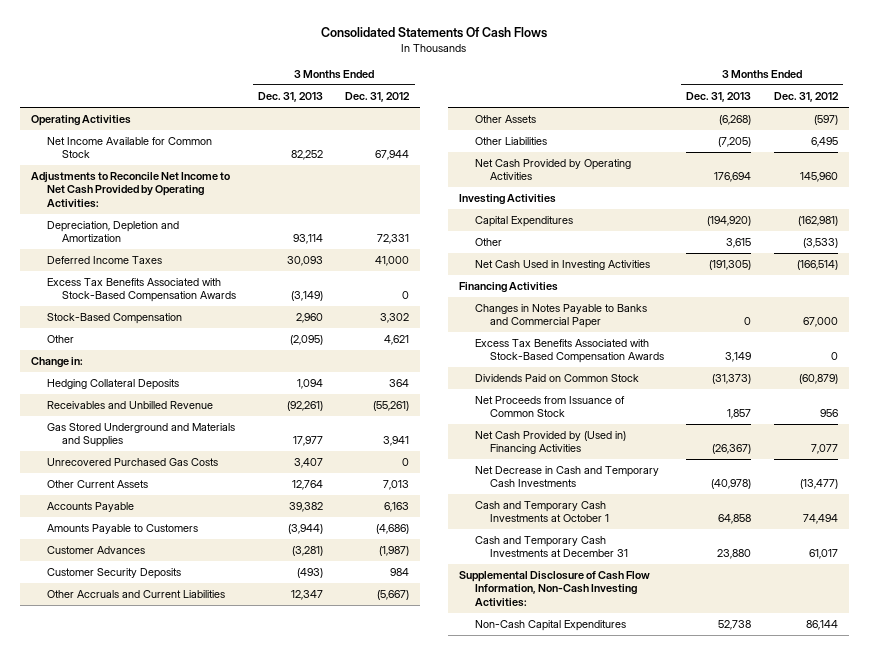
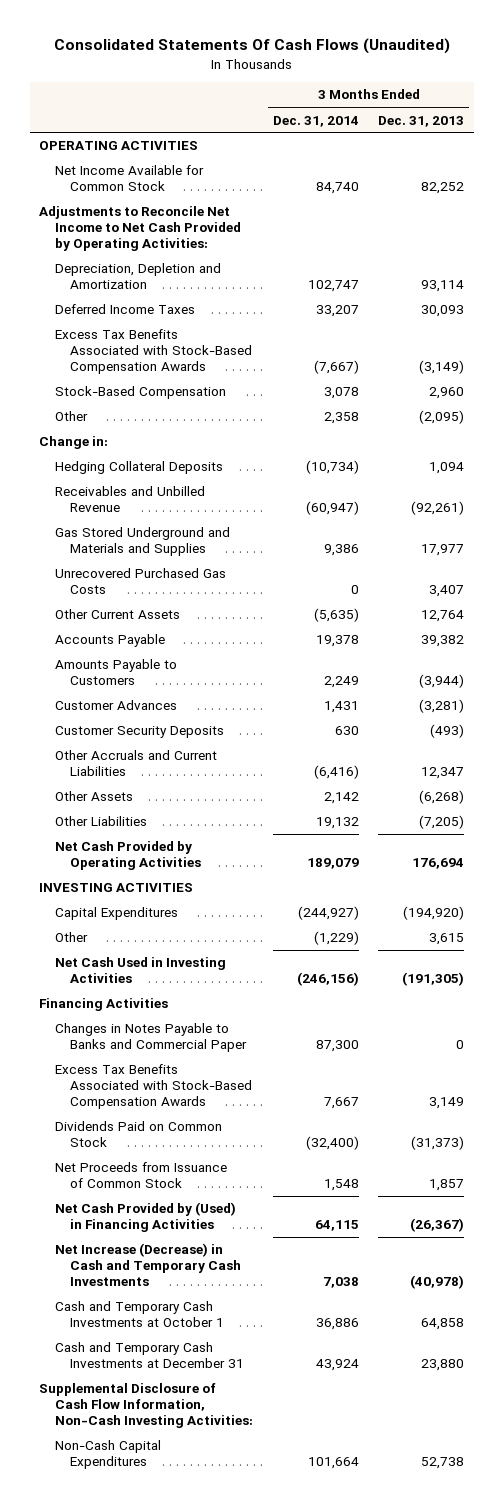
- Consolidated Statements Of Cash Flows
+ Consolidated Statements Of Cash Flows (Unaudited)
- | 3 Months Ended Dec. 31, 2013 | 3 Months Ended Dec. 31, 2012
+ | 3 Months Ended Dec. 31, 2014 | 3 Months Ended Dec. 31, 2013
- Operating Activities
+ OPERATING ACTIVITIES
- Investing Activities
+ INVESTING ACTIVITIES
- Net Cash Provided by (Used in) Financing Activities | (26,367) | 7,077
- Net Decrease in Cash and Temporary Cash Investments | (40,978) | (13,477)
+ Net Cash Provided by (Used) in Financing Activities | 64,115 | (26,367)
+ Net Increase (Decrease) in Cash and Temporary Cash Investments | 7,038 | (40,978)

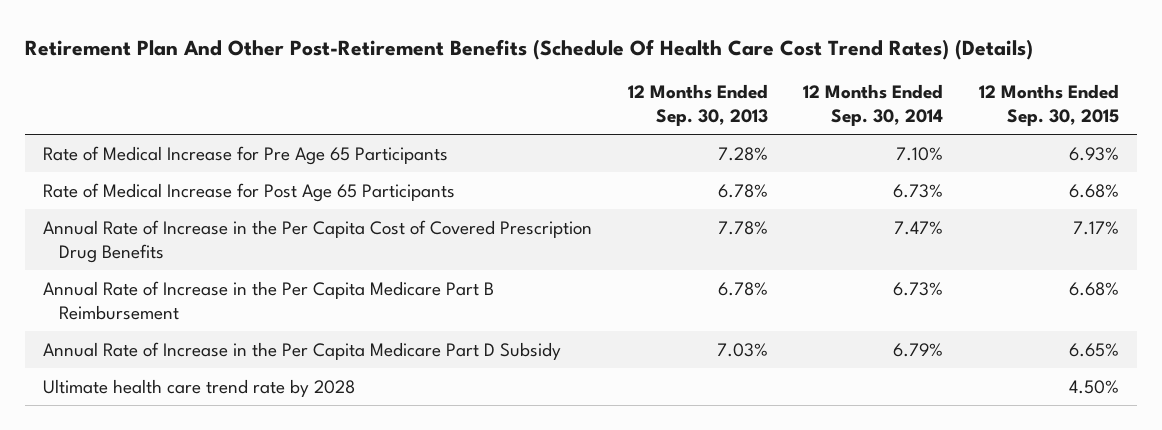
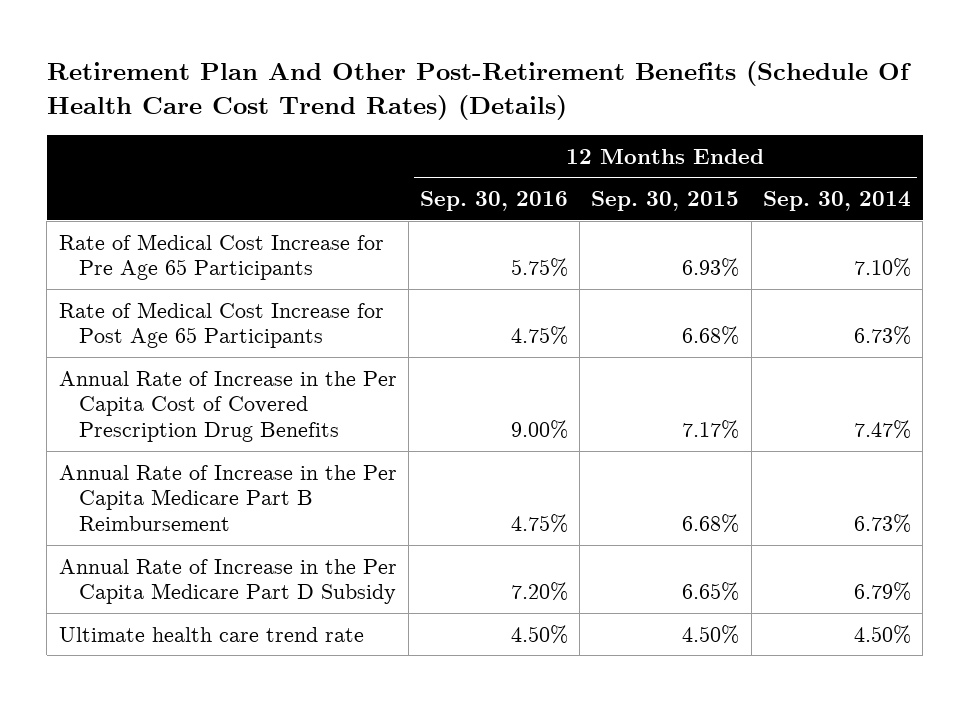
- | 12 Months Ended Sep. 30, 2013 | 12 Months Ended Sep. 30, 2014 | 12 Months Ended Sep. 30, 2015
+ | 12 Months Ended Sep. 30, 2016 | 12 Months Ended Sep. 30, 2015 | 12 Months Ended Sep. 30, 2014
- Rate of Medical Increase for Pre Age 65 Participants | 7.28% | 7.10% | 6.93%
- Rate of Medical Increase for Post Age 65 Participants | 6.78% | 6.73% | 6.68%
+ Rate of Medical Cost Increase for Pre Age 65 Participants | 5.75% | 6.93% | 7.10%
+ Rate of Medical Cost Increase for Post Age 65 Participants | 4.75% | 6.68% | 6.73%
- Ultimate health care trend rate by 2028 | | | 4.50%
+ Ultimate health care trend rate | 4.50% | 4.50% | 4.50%

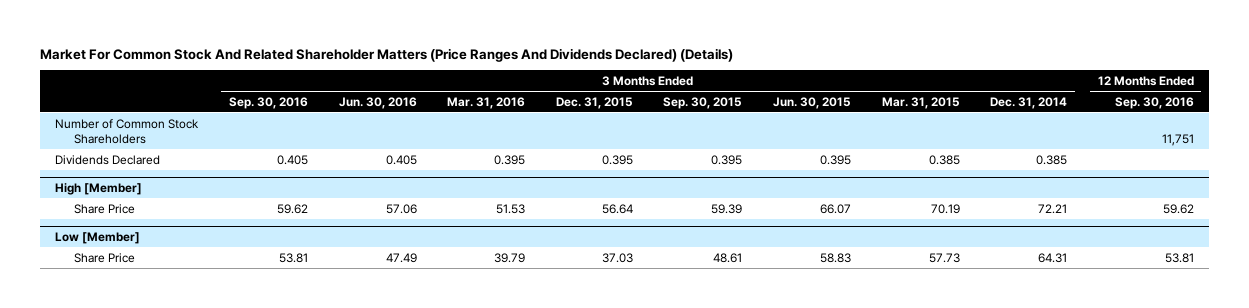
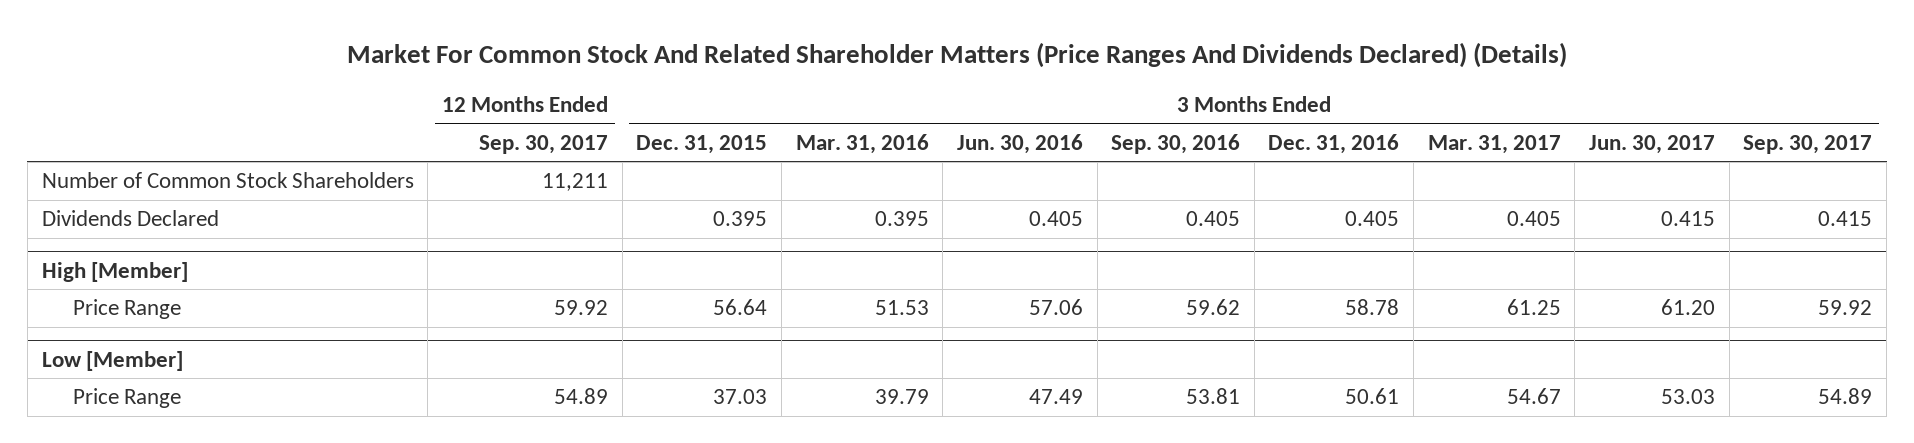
- | 3 Months Ended Sep. 30, 2016 | 3 Months Ended Jun. 30, 2016 | 3 Months Ended Mar. 31, 2016 | 3 Months Ended Dec. 31, 2015 | 3 Months Ended Sep. 30, 2015 | 3 Months Ended Jun. 30, 2015 | 3 Months Ended Mar. 31, 2015 | 3 Months Ended Dec. 31, 2014 | 12 Months Ended Sep. 30, 2016
+ | 12 Months Ended Sep. 30, 2017 | 3 Months Ended Dec. 31, 2015 | 3 Months Ended Mar. 31, 2016 | 3 Months Ended Jun. 30, 2016 | 3 Months Ended Sep. 30, 2016 | 3 Months Ended Dec. 31, 2016 | 3 Months Ended Mar. 31, 2017 | 3 Months Ended Jun. 30, 2017 | 3 Months Ended Sep. 30, 2017
@ High [Member]
- Share Price | 59.62 | 57.06 | 51.53 | 56.64 | 59.39 | 66.07 | 70.19 | 72.21 | 59.62
+ Price Range | 59.92 | 56.64 | 51.53 | 57.06 | 59.62 | 58.78 | 61.25 | 61.20 | 59.92
@ Low [Member]
- Share Price | 53.81 | 47.49 | 39.79 | 37.03 | 48.61 | 58.83 | 57.73 | 64.31 | 53.81
+ Price Range | 54.89 | 37.03 | 39.79 | 47.49 | 53.81 | 50.61 | 54.67 | 53.03 | 54.89

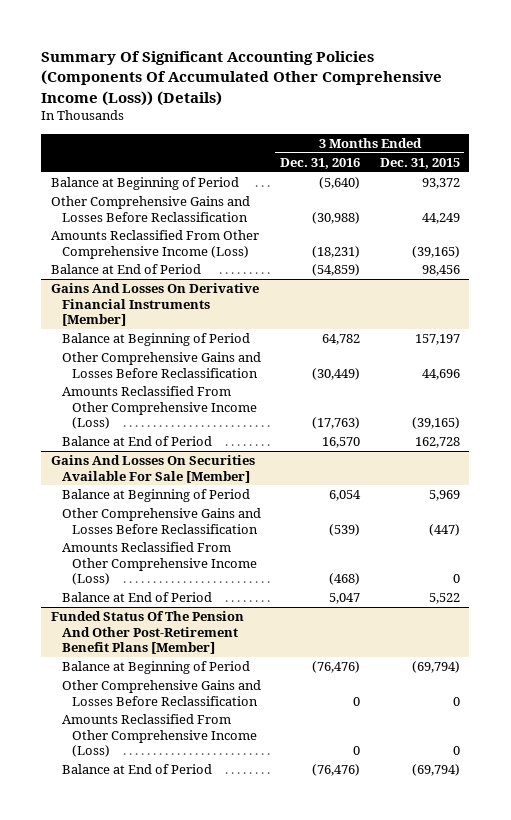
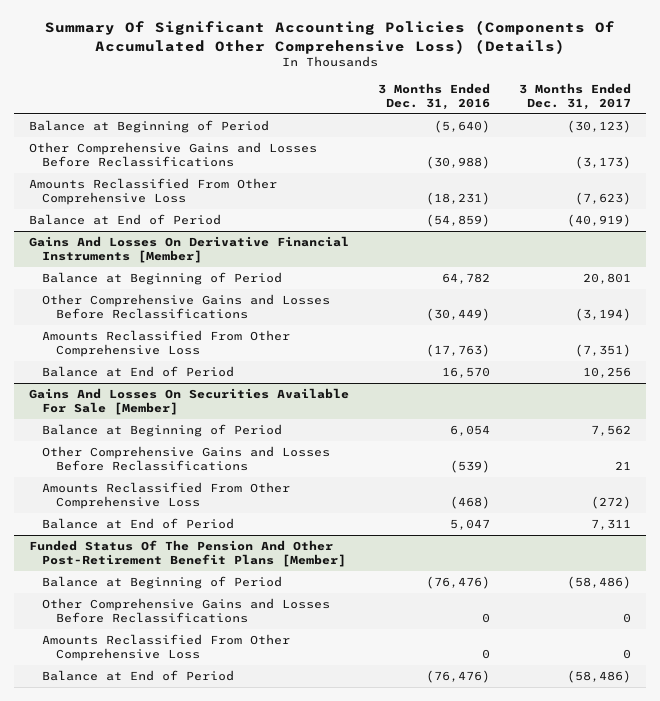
- Summary Of Significant Accounting Policies (Components Of Accumulated Other Comprehensive Income (Loss)) (Details)
+ Summary Of Significant Accounting Policies (Components Of Accumulated Other Comprehensive Loss) (Details)
- | 3 Months Ended Dec. 31, 2016 | 3 Months Ended Dec. 31, 2015
+ | 3 Months Ended Dec. 31, 2016 | 3 Months Ended Dec. 31, 2017
- Other Comprehensive Gains and Losses Before Reclassification | (30,988) | 44,249
- Amounts Reclassified From Other Comprehensive Income (Loss) | (18,231) | (39,165)
+ Other Comprehensive Gains and Losses Before Reclassifications | (30,988) | (3,173)
+ Amounts Reclassified From Other Comprehensive Loss | (18,231) | (7,623)
@ Gains And Losses On Derivative Financial Instruments [Member]
- Other Comprehensive Gains and Losses Before Reclassification | (30,449) | 44,696
- Amounts Reclassified From Other Comprehensive Income (Loss) | (17,763) | (39,165)
+ Other Comprehensive Gains and Losses Before Reclassifications | (30,449) | (3,194)
+ Amounts Reclassified From Other Comprehensive Loss | (17,763) | (7,351)
@ Gains And Losses On Securities Available For Sale [Member]
- Other Comprehensive Gains and Losses Before Reclassification | (539) | (447)
- Amounts Reclassified From Other Comprehensive Income (Loss) | (468) | 0
+ Other Comprehensive Gains and Losses Before Reclassifications | (539) | 21
+ Amounts Reclassified From Other Comprehensive Loss | (468) | (272)
@ Funded Status Of The Pension And Other Post-Retirement Benefit Plans [Member]
- Other Comprehensive Gains and Losses Before Reclassification | 0 | 0
- Amounts Reclassified From Other Comprehensive Income (Loss) | 0 | 0
+ Other Comprehensive Gains and Losses Before Reclassifications | 0 | 0
+ Amounts Reclassified From Other Comprehensive Loss | 0 | 0

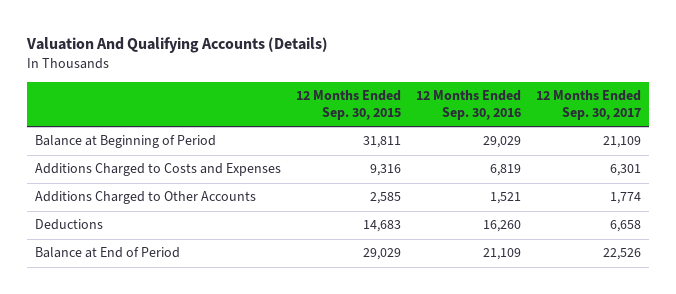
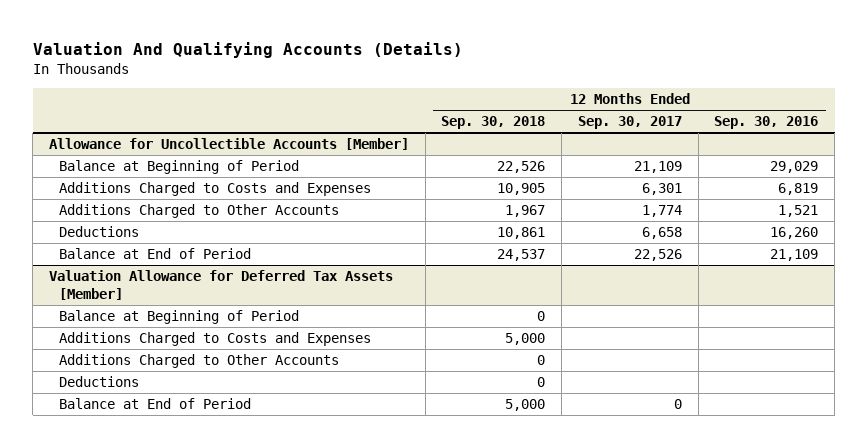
- | 12 Months Ended Sep. 30, 2015 | 12 Months Ended Sep. 30, 2016 | 12 Months Ended Sep. 30, 2017
+ | 12 Months Ended Sep. 30, 2018 | 12 Months Ended Sep. 30, 2017 | 12 Months Ended Sep. 30, 2016
+ Allowance for Uncollectible Accounts [Member]
+ Valuation Allowance for Deferred Tax Assets [Member]
+ Balance at Beginning of Period | 0 | |
+ Additions Charged to Costs and Expenses | 5,000 | |
+ Additions Charged to Other Accounts | 0 | |
+ Deductions | 0 | |
+ Balance at End of Period | 5,000 | 0 |

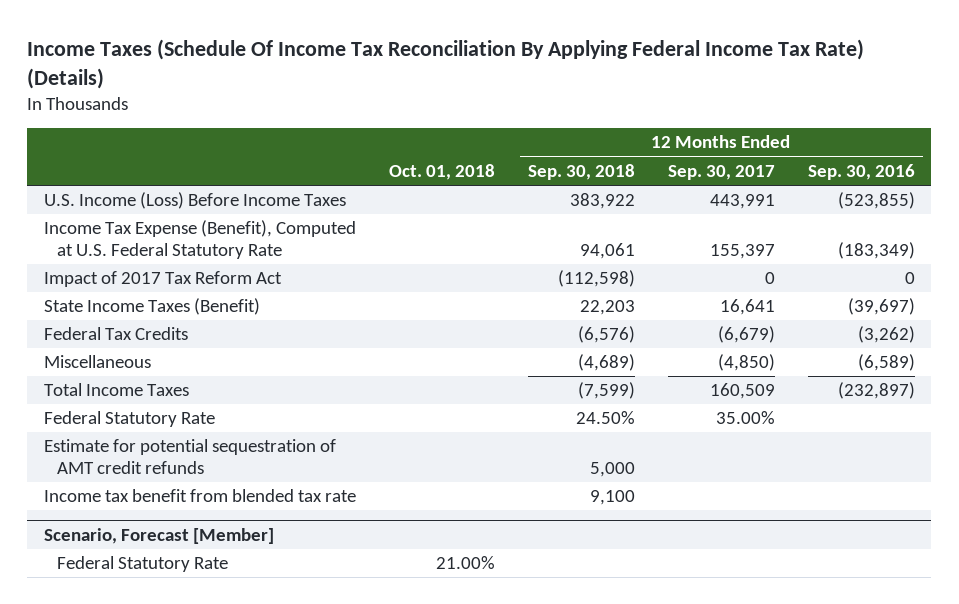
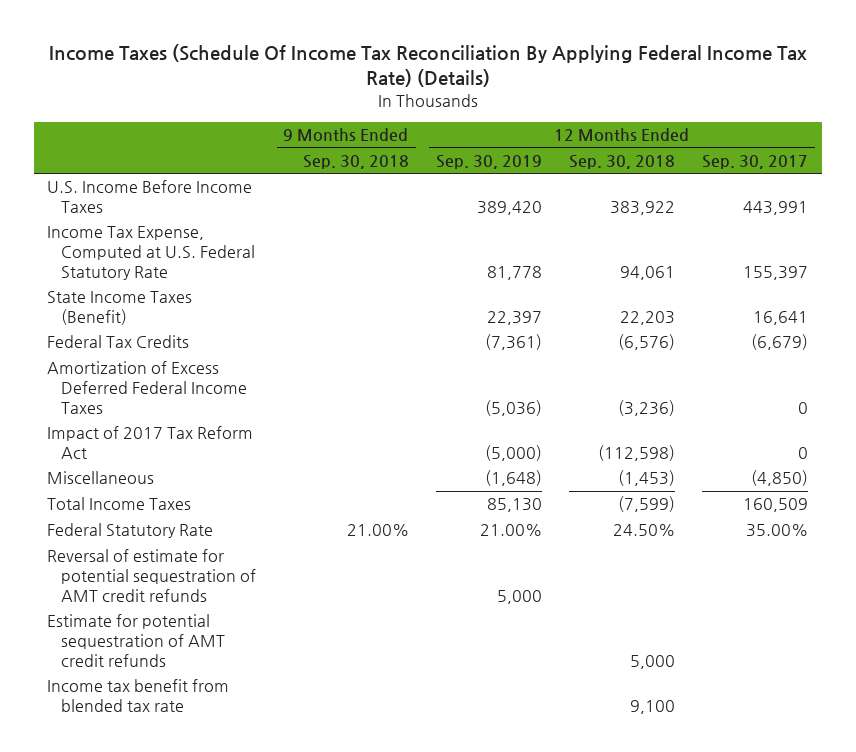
- | Oct. 01, 2018 | 12 Months Ended Sep. 30, 2018 | 12 Months Ended Sep. 30, 2017 | 12 Months Ended Sep. 30, 2016
+ | 9 Months Ended Sep. 30, 2018 | 12 Months Ended Sep. 30, 2019 | 12 Months Ended Sep. 30, 2018 | 12 Months Ended Sep. 30, 2017
- U.S. Income (Loss) Before Income Taxes | | 383,922 | 443,991 | (523,855)
- Income Tax Expense (Benefit), Computed at U.S. Federal Statutory Rate | | 94,061 | 155,397 | (183,349)
+ U.S. Income Before Income Taxes | | 389,420 | 383,922 | 443,991
+ Income Tax Expense, Computed at U.S. Federal Statutory Rate | | 81,778 | 94,061 | 155,397
- Miscellaneous | | (4,689) | (4,850) | (6,589)
+ Amortization of Excess Deferred Federal Income Taxes | | (5,036) | (3,236) | 0
moved down: Impact of 2017 Tax Reform Act | | (5,000) | (112,598) | 0
+ Miscellaneous | | (1,648) | (1,453) | (4,850)
+ Reversal of estimate for potential sequestration of AMT credit refunds | | 5,000 | |
- Scenario, Forecast [Member]
- Federal Statutory Rate | 21.00% | | |

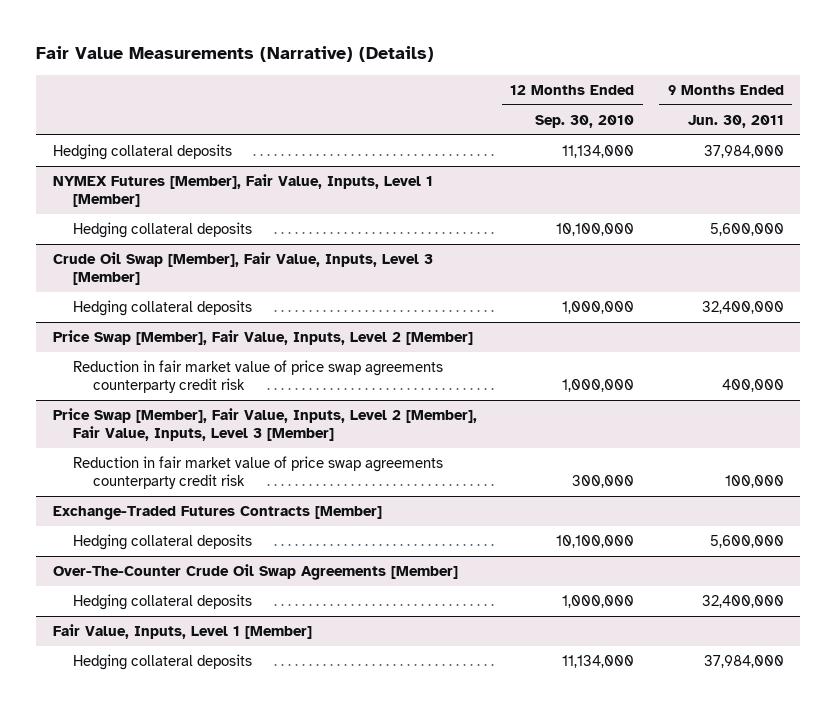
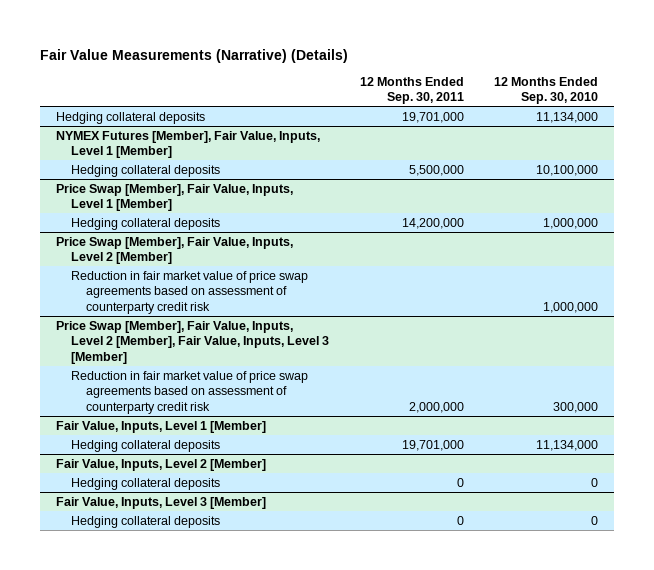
- | 12 Months Ended Sep. 30, 2010 | 9 Months Ended Jun. 30, 2011
+ | 12 Months Ended Sep. 30, 2011 | 12 Months Ended Sep. 30, 2010
- Crude Oil Swap [Member], Fair Value, Inputs, Level 3 [Member]
+ Price Swap [Member], Fair Value, Inputs, Level 1 [Member]
@ Price Swap [Member], Fair Value, Inputs, Level 2 [Member]
- Reduction in fair market value of price swap agreements counterparty credit risk | 1,000,000 | 400,000
+ Reduction in fair market value of price swap agreements based on assessment of counterparty credit risk | | 1,000,000
@ Price Swap [Member], Fair Value, Inputs, Level 2 [Member], Fair Value, Inputs, Level 3 [Member]
- Reduction in fair market value of price swap agreements counterparty credit risk | 300,000 | 100,000
- Exchange-Traded Futures Contracts [Member]
- Hedging collateral deposits | 10,100,000 | 5,600,000
- Over-The-Counter Crude Oil Swap Agreements [Member]
- Hedging collateral deposits | 1,000,000 | 32,400,000
@ Price Swap [Member], Fair Value, Inputs, Level 2 [Member], Fair Value, Inputs, Level 3 [Member]
+ Reduction in fair market value of price swap agreements based on assessment of counterparty credit risk | 2,000,000 | 300,000
+ Fair Value, Inputs, Level 2 [Member]
+ Hedging collateral deposits | 0 | 0
+ Fair Value, Inputs, Level 3 [Member]
+ Hedging collateral deposits | 0 | 0

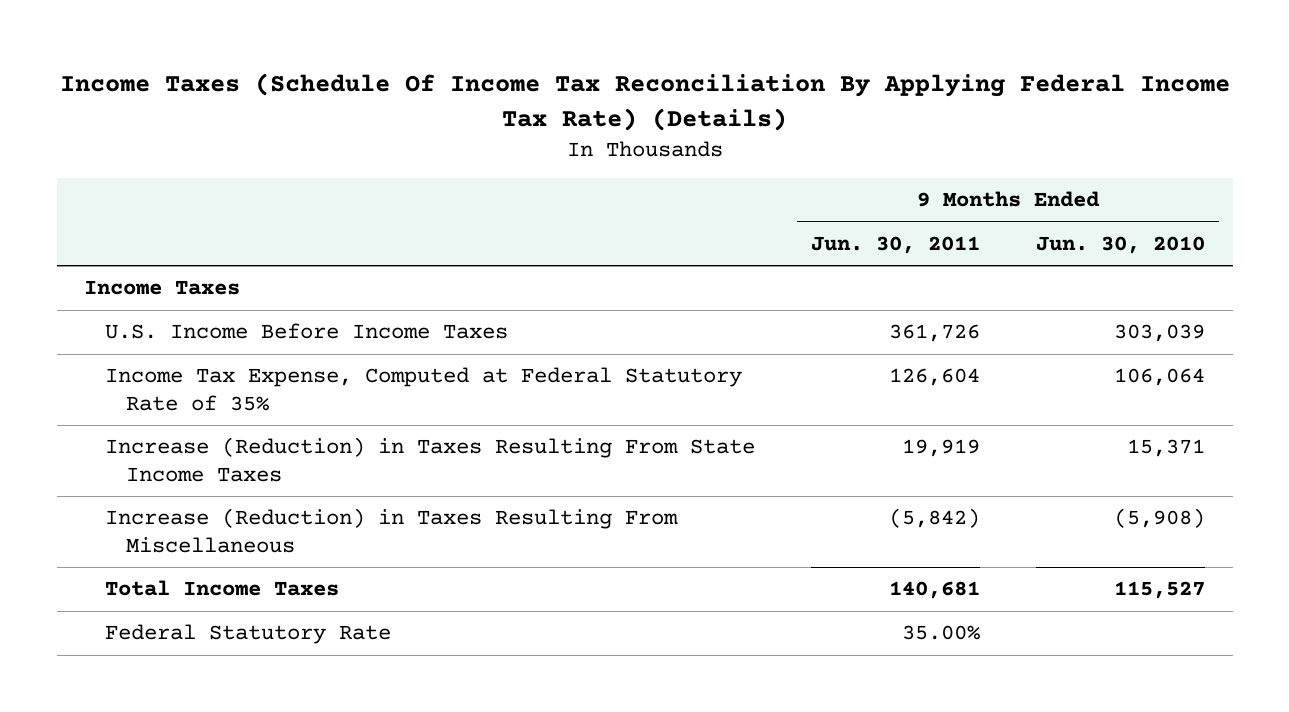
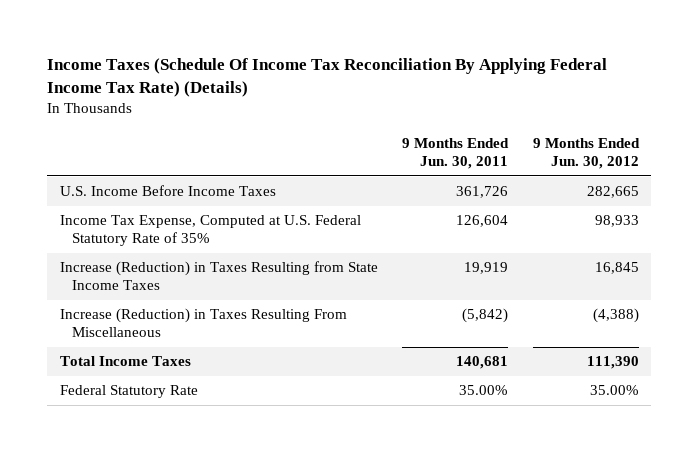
- | 9 Months Ended Jun. 30, 2011 | 9 Months Ended Jun. 30, 2010
+ | 9 Months Ended Jun. 30, 2011 | 9 Months Ended Jun. 30, 2012
- Income Taxes
- Income Tax Expense, Computed at Federal Statutory Rate of 35% | 126,604 | 106,064
- Increase (Reduction) in Taxes Resulting From State Income Taxes | 19,919 | 15,371
+ Income Tax Expense, Computed at U.S. Federal Statutory Rate of 35% | 126,604 | 98,933
+ Increase (Reduction) in Taxes Resulting from State Income Taxes | 19,919 | 16,845

